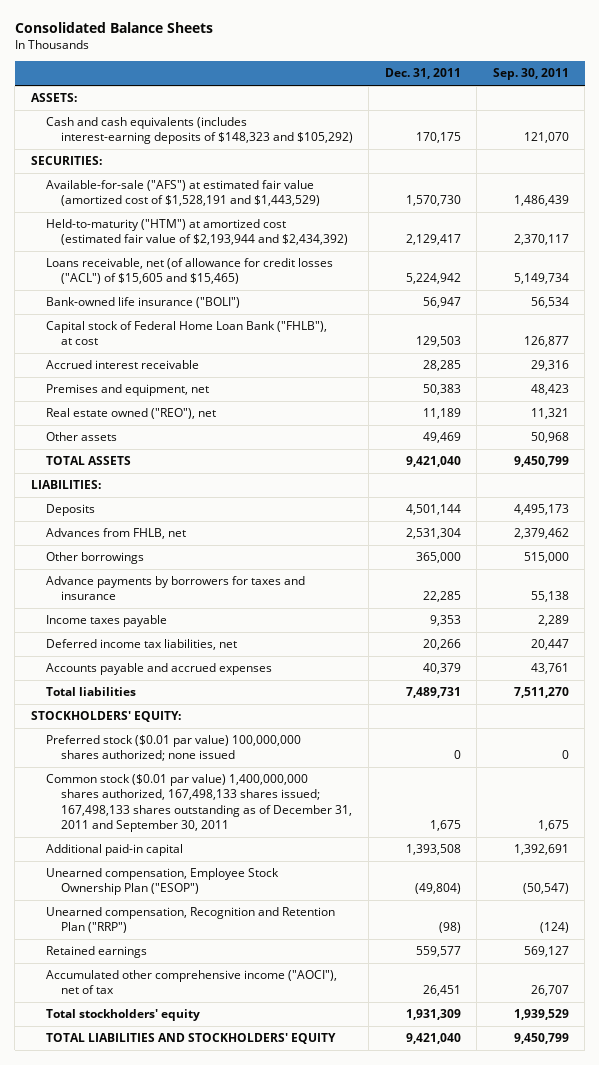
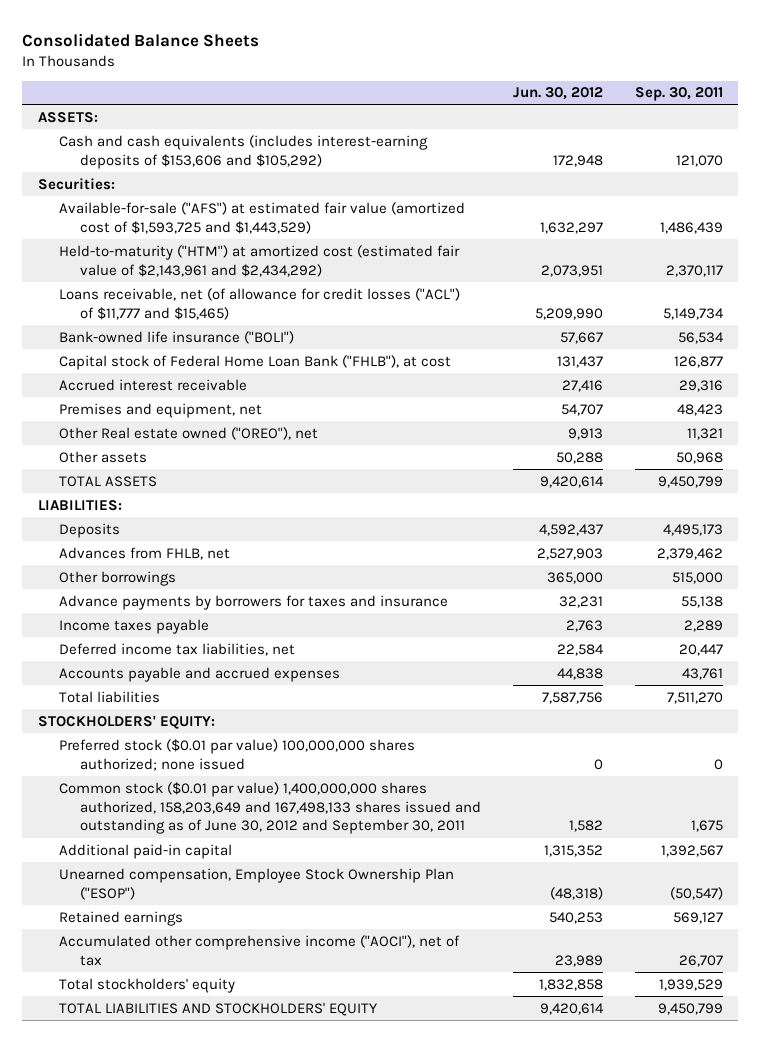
- | Dec. 31, 2011 | Sep. 30, 2011
+ | Jun. 30, 2012 | Sep. 30, 2011
- Cash and cash equivalents (includes interest-earning deposits of $148,323 and $105,292) | 170,175 | 121,070
- SECURITIES:
- Available-for-sale ("AFS") at estimated fair value (amortized cost of $1,528,191 and $1,443,529) | 1,570,730 | 1,486,439
- Held-to-maturity ("HTM") at amortized cost (estimated fair value of $2,193,944 and $2,434,392) | 2,129,417 | 2,370,117
- Loans receivable, net (of allowance for credit losses ("ACL") of $15,605 and $15,465) | 5,224,942 | 5,149,734
+ Cash and cash equivalents (includes interest-earning deposits of $153,606 and $105,292) | 172,948 | 121,070
+ Securities:
+ Available-for-sale ("AFS") at estimated fair value (amortized cost of $1,593,725 and $1,443,529) | 1,632,297 | 1,486,439
+ Held-to-maturity ("HTM") at amortized cost (estimated fair value of $2,143,961 and $2,434,292) | 2,073,951 | 2,370,117
+ Loans receivable, net (of allowance for credit losses ("ACL") of $11,777 and $15,465) | 5,209,990 | 5,149,734
- Real estate owned ("REO"), net | 11,189 | 11,321
+ Other Real estate owned ("OREO"), net | 9,913 | 11,321
- Common stock ($0.01 par value) 1,400,000,000 shares authorized, 167,498,133 shares issued; 167,498,133 shares outstanding as of December 31, 2011 and September 30, 2011 | 1,675 | 1,675
- Additional paid-in capital | 1,393,508 | 1,392,691
+ Common stock ($0.01 par value) 1,400,000,000 shares authorized, 158,203,649 and 167,498,133 shares issued and outstanding as of June 30, 2012 and September 30, 2011 | 1,582 | 1,675
+ Additional paid-in capital | 1,315,352 | 1,392,567
- Unearned compensation, Recognition and Retention Plan ("RRP") | (98) | (124)

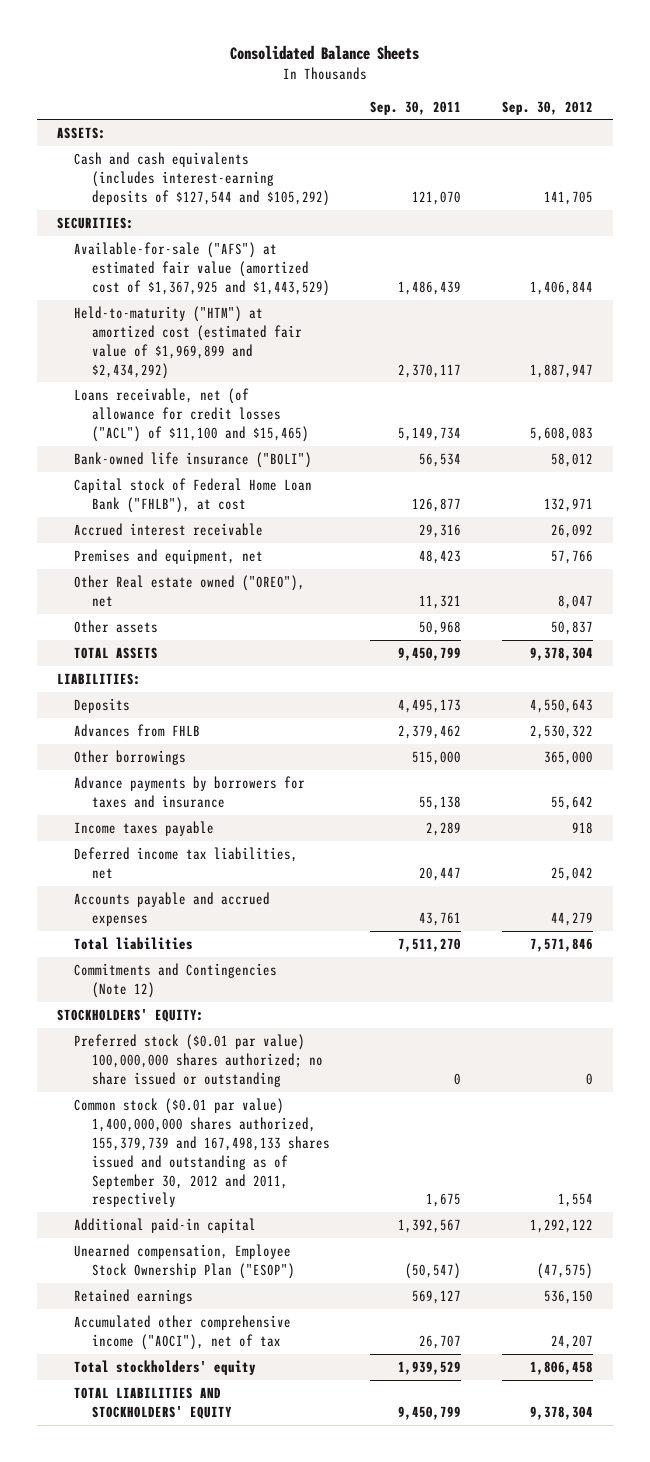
- | Jun. 30, 2012 | Sep. 30, 2011
+ | Sep. 30, 2011 | Sep. 30, 2012
- Cash and cash equivalents (includes interest-earning deposits of $153,606 and $105,292) | 172,948 | 121,070
- Securities:
- Available-for-sale ("AFS") at estimated fair value (amortized cost of $1,593,725 and $1,443,529) | 1,632,297 | 1,486,439
- Held-to-maturity ("HTM") at amortized cost (estimated fair value of $2,143,961 and $2,434,292) | 2,073,951 | 2,370,117
- Loans receivable, net (of allowance for credit losses ("ACL") of $11,777 and $15,465) | 5,209,990 | 5,149,734
+ Cash and cash equivalents (includes interest-earning deposits of $127,544 and $105,292) | 121,070 | 141,705
+ SECURITIES:
+ Available-for-sale ("AFS") at estimated fair value (amortized cost of $1,367,925 and $1,443,529) | 1,486,439 | 1,406,844
+ Held-to-maturity ("HTM") at amortized cost (estimated fair value of $1,969,899 and $2,434,292) | 2,370,117 | 1,887,947
+ Loans receivable, net (of allowance for credit losses ("ACL") of $11,100 and $15,465) | 5,149,734 | 5,608,083
- Advances from FHLB, net | 2,527,903 | 2,379,462
+ Advances from FHLB | 2,379,462 | 2,530,322
+ Commitments and Contingencies (Note 12)
- Preferred stock ($0.01 par value) 100,000,000 shares authorized; none issued | 0 | 0
- Common stock ($0.01 par value) 1,400,000,000 shares authorized, 158,203,649 and 167,498,133 shares issued and outstanding as of June 30, 2012 and September 30, 2011 | 1,582 | 1,675
+ Preferred stock ($0.01 par value) 100,000,000 shares authorized; no share issued or outstanding | 0 | 0
+ Common stock ($0.01 par value) 1,400,000,000 shares authorized, 155,379,739 and 167,498,133 shares issued and outstanding as of September 30, 2012 and 2011, respectively | 1,675 | 1,554

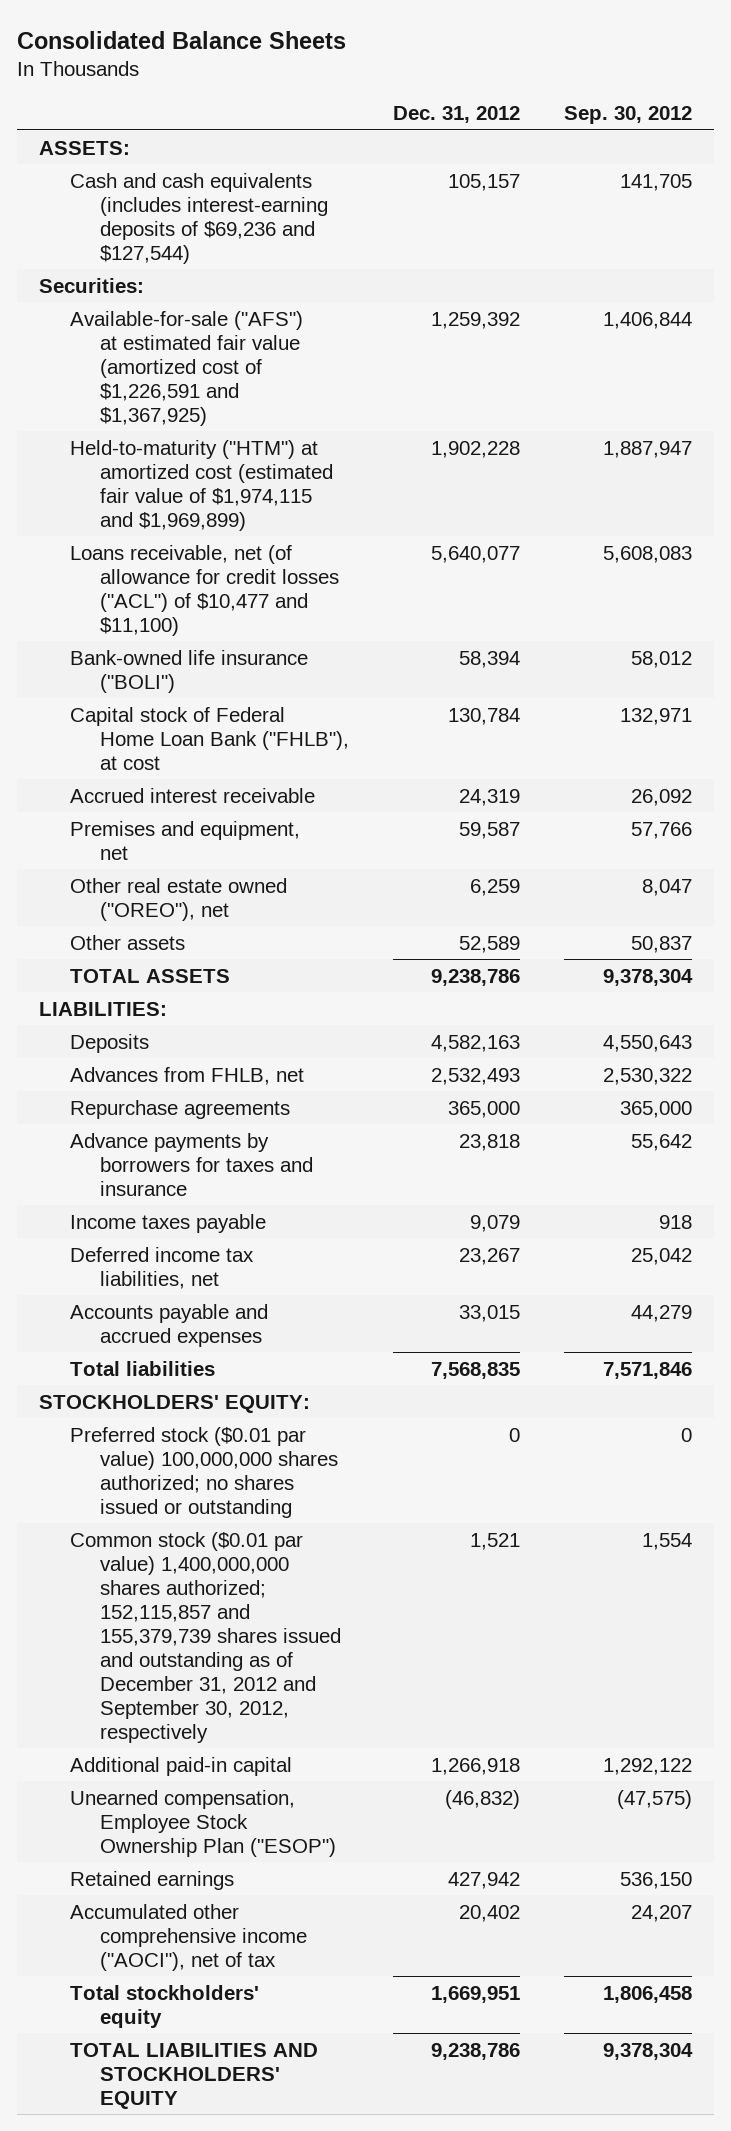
- | Sep. 30, 2011 | Sep. 30, 2012
+ | Dec. 31, 2012 | Sep. 30, 2012
- Cash and cash equivalents (includes interest-earning deposits of $127,544 and $105,292) | 121,070 | 141,705
- SECURITIES:
- Available-for-sale ("AFS") at estimated fair value (amortized cost of $1,367,925 and $1,443,529) | 1,486,439 | 1,406,844
- Held-to-maturity ("HTM") at amortized cost (estimated fair value of $1,969,899 and $2,434,292) | 2,370,117 | 1,887,947
- Loans receivable, net (of allowance for credit losses ("ACL") of $11,100 and $15,465) | 5,149,734 | 5,608,083
+ Cash and cash equivalents (includes interest-earning deposits of $69,236 and $127,544) | 105,157 | 141,705
+ Securities:
+ Available-for-sale ("AFS") at estimated fair value (amortized cost of $1,226,591 and $1,367,925) | 1,259,392 | 1,406,844
+ Held-to-maturity ("HTM") at amortized cost (estimated fair value of $1,974,115 and $1,969,899) | 1,902,228 | 1,887,947
+ Loans receivable, net (of allowance for credit losses ("ACL") of $10,477 and $11,100) | 5,640,077 | 5,608,083
- Other Real estate owned ("OREO"), net | 11,321 | 8,047
+ Other real estate owned ("OREO"), net | 6,259 | 8,047
- Advances from FHLB | 2,379,462 | 2,530,322
- Other borrowings | 515,000 | 365,000
+ Advances from FHLB, net | 2,532,493 | 2,530,322
+ Repurchase agreements | 365,000 | 365,000
- Commitments and Contingencies (Note 12)
- Preferred stock ($0.01 par value) 100,000,000 shares authorized; no share issued or outstanding | 0 | 0
- Common stock ($0.01 par value) 1,400,000,000 shares authorized, 155,379,739 and 167,498,133 shares issued and outstanding as of September 30, 2012 and 2011, respectively | 1,675 | 1,554
+ Preferred stock ($0.01 par value) 100,000,000 shares authorized; no shares issued or outstanding | 0 | 0
+ Common stock ($0.01 par value) 1,400,000,000 shares authorized; 152,115,857 and 155,379,739 shares issued and outstanding as of December 31, 2012 and September 30, 2012, respectively | 1,521 | 1,554

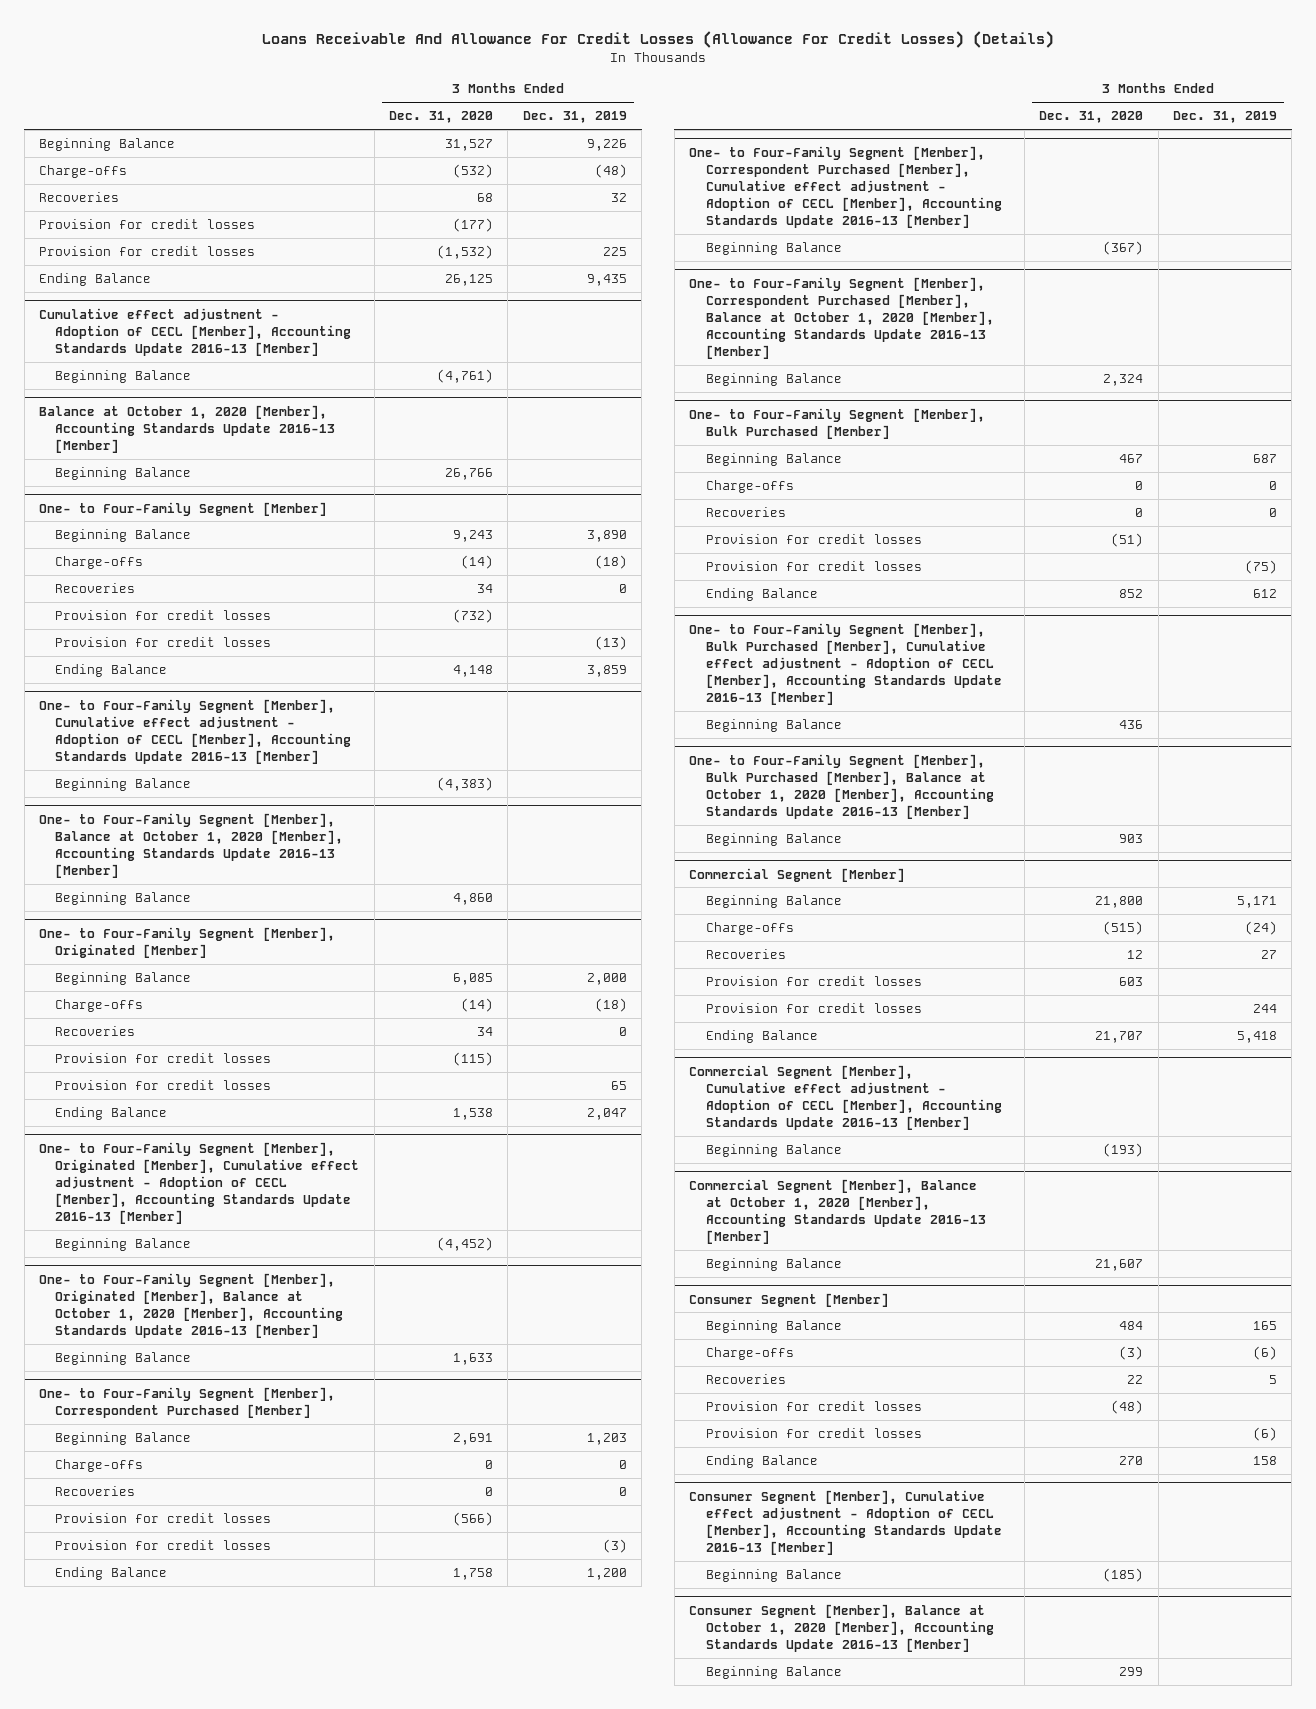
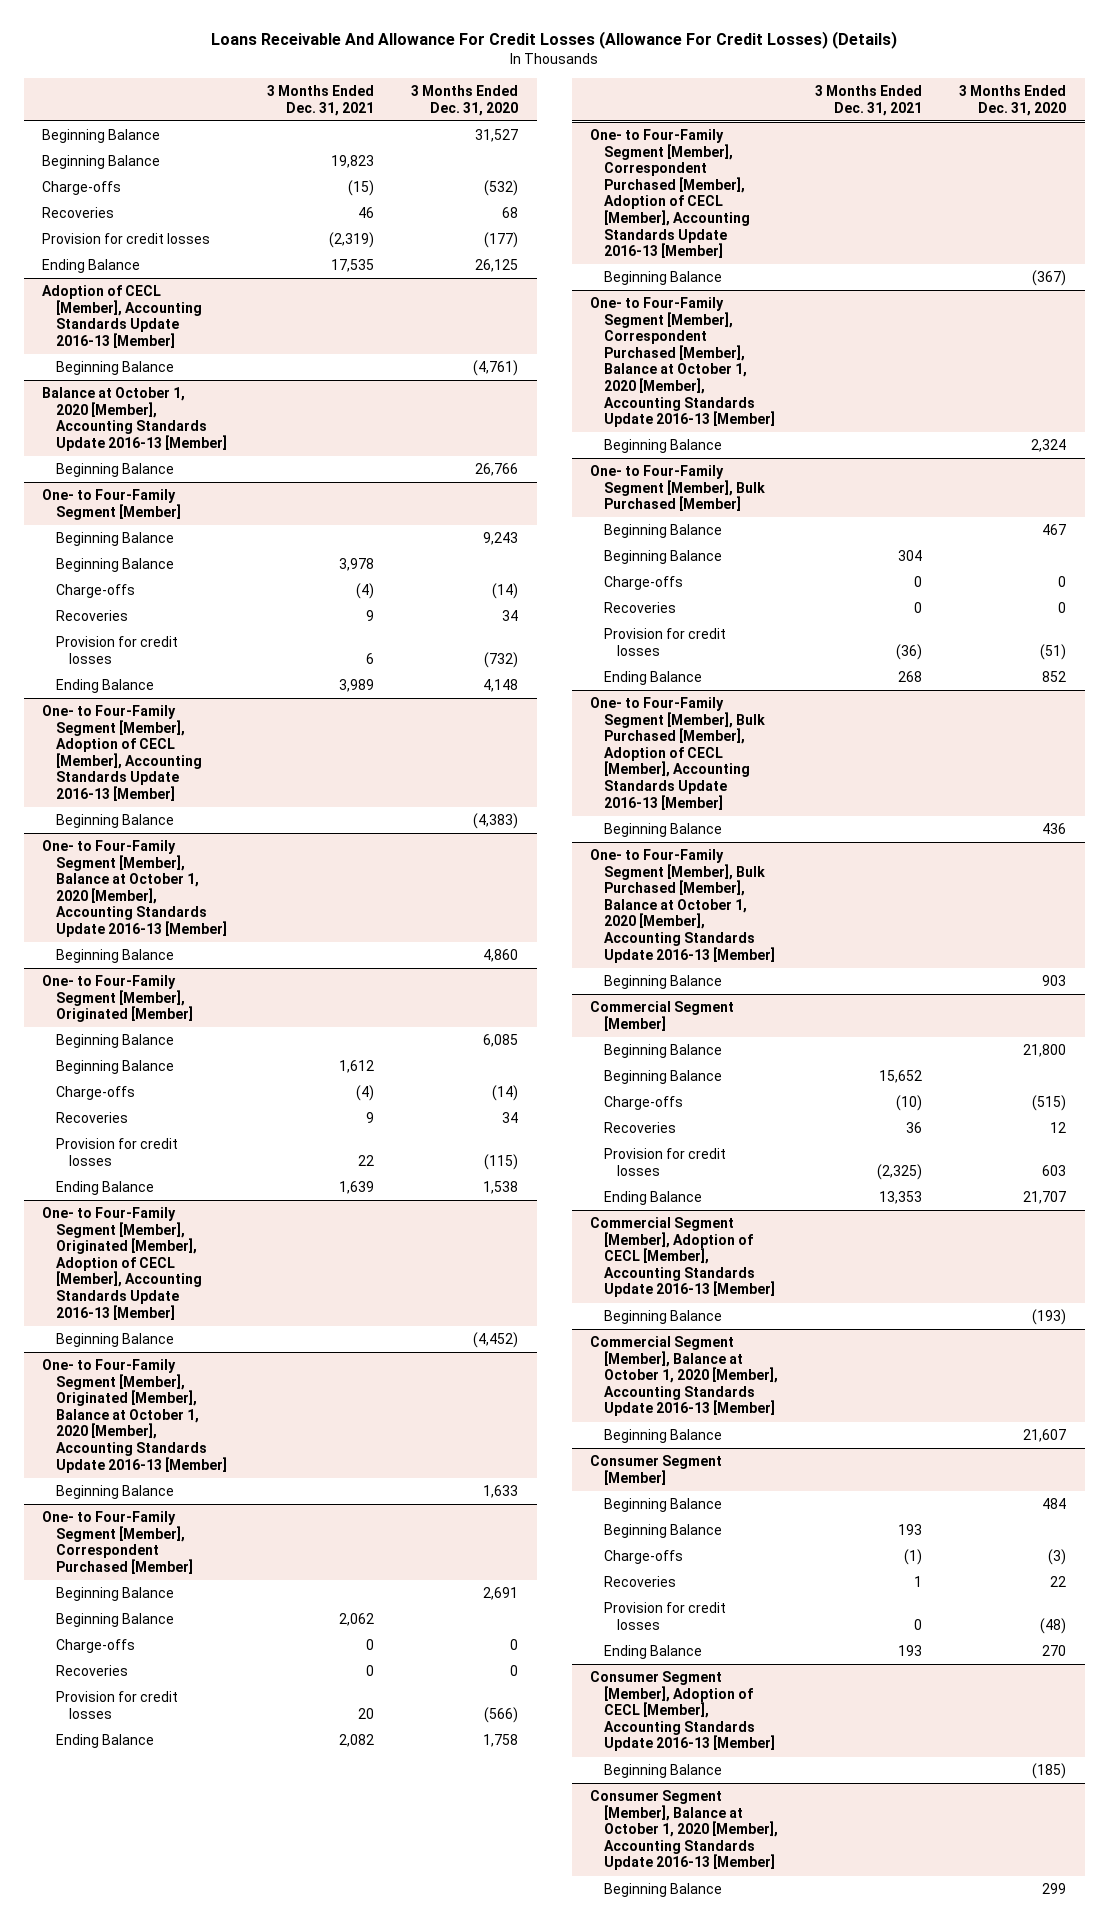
- | 3 Months Ended Dec. 31, 2020 | 3 Months Ended Dec. 31, 2019
+ | 3 Months Ended Dec. 31, 2021 | 3 Months Ended Dec. 31, 2020
+ Beginning Balance | 19,823 |
- Provision for credit losses | (1,532) | 225
- Cumulative effect adjustment - Adoption of CECL [Member], Accounting Standards Update 2016-13 [Member]
+ Adoption of CECL [Member], Accounting Standards Update 2016-13 [Member]
@ One- to Four-Family Segment [Member]
+ Beginning Balance | 3,978 |
- Provision for credit losses | | (13)
- One- to Four-Family Segment [Member], Cumulative effect adjustment - Adoption of CECL [Member], Accounting Standards Update 2016-13 [Member]
+ One- to Four-Family Segment [Member], Adoption of CECL [Member], Accounting Standards Update 2016-13 [Member]
@ One- to Four-Family Segment [Member], Originated [Member]
+ Beginning Balance | 1,612 |
- Provision for credit losses | | 65
- One- to Four-Family Segment [Member], Originated [Member], Cumulative effect adjustment - Adoption of CECL [Member], Accounting Standards Update 2016-13 [Member]
+ One- to Four-Family Segment [Member], Originated [Member], Adoption of CECL [Member], Accounting Standards Update 2016-13 [Member]
@ One- to Four-Family Segment [Member], Correspondent Purchased [Member]
+ Beginning Balance | 2,062 |
- Provision for credit losses | | (3)
- One- to Four-Family Segment [Member], Correspondent Purchased [Member], Cumulative effect adjustment - Adoption of CECL [Member], Accounting Standards Update 2016-13 [Member]
+ One- to Four-Family Segment [Member], Correspondent Purchased [Member], Adoption of CECL [Member], Accounting Standards Update 2016-13 [Member]
@ One- to Four-Family Segment [Member], Bulk Purchased [Member]
+ Beginning Balance | 304 |
- Provision for credit losses | | (75)
- One- to Four-Family Segment [Member], Bulk Purchased [Member], Cumulative effect adjustment - Adoption of CECL [Member], Accounting Standards Update 2016-13 [Member]
+ One- to Four-Family Segment [Member], Bulk Purchased [Member], Adoption of CECL [Member], Accounting Standards Update 2016-13 [Member]
@ Commercial Segment [Member]
+ Beginning Balance | 15,652 |
- Provision for credit losses | | 244
- Commercial Segment [Member], Cumulative effect adjustment - Adoption of CECL [Member], Accounting Standards Update 2016-13 [Member]
+ Commercial Segment [Member], Adoption of CECL [Member], Accounting Standards Update 2016-13 [Member]
@ Consumer Segment [Member]
+ Beginning Balance | 193 |
- Provision for credit losses | | (6)
- Consumer Segment [Member], Cumulative effect adjustment - Adoption of CECL [Member], Accounting Standards Update 2016-13 [Member]
+ Consumer Segment [Member], Adoption of CECL [Member], Accounting Standards Update 2016-13 [Member]

